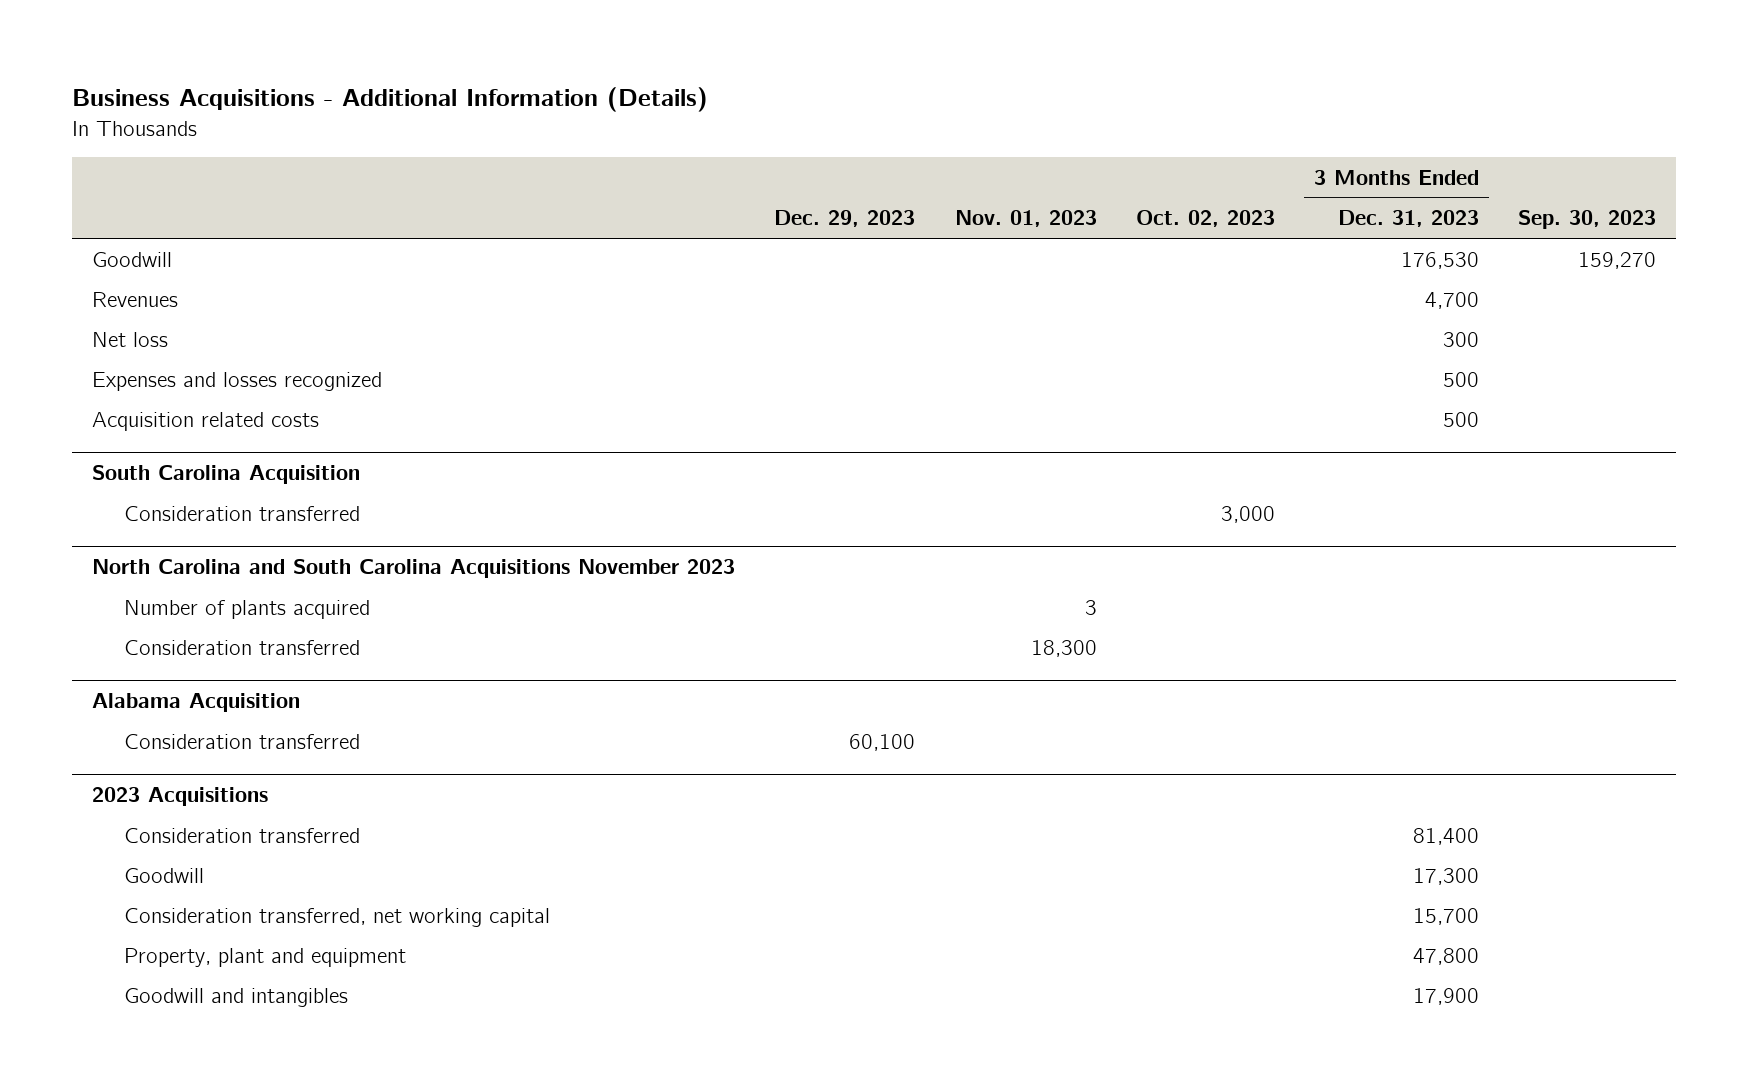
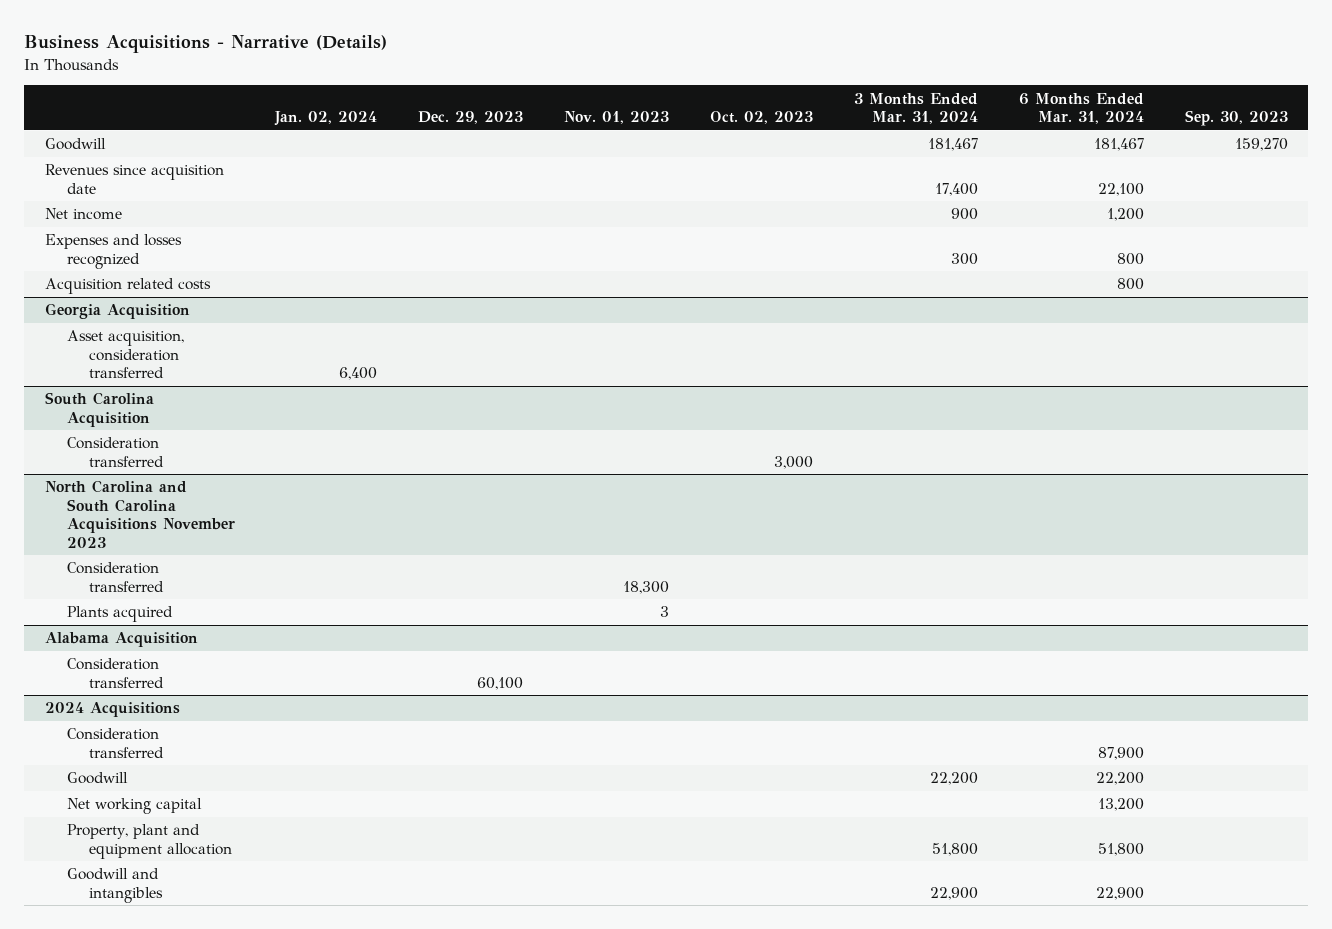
- Business Acquisitions - Additional Information (Details)
+ Business Acquisitions - Narrative (Details)
- | Dec. 29, 2023 | Nov. 01, 2023 | Oct. 02, 2023 | 3 Months Ended Dec. 31, 2023 | Sep. 30, 2023
+ | Jan. 02, 2024 | Dec. 29, 2023 | Nov. 01, 2023 | Oct. 02, 2023 | 3 Months Ended Mar. 31, 2024 | 6 Months Ended Mar. 31, 2024 | Sep. 30, 2023
- Revenues | | | | 4,700 |
- Net loss | | | | 300 |
+ Revenues since acquisition date | | | | | 17,400 | 22,100 |
+ Net income | | | | | 900 | 1,200 |
+ Georgia Acquisition
+ Asset acquisition, consideration transferred | 6,400 | | | | | |
@ North Carolina and South Carolina Acquisitions November 2023
- Number of plants acquired | | 3 | | |
+ Plants acquired | | | 3 | | | |
- 2023 Acquisitions
- Consideration transferred | | | | 81,400 |
- Goodwill | | | | 17,300 |
- Consideration transferred, net working capital | | | | 15,700 |
- Property, plant and equipment | | | | 47,800 |
- Goodwill and intangibles | | | | 17,900 |
+ 2024 Acquisitions
+ Consideration transferred | | | | | | 87,900 |
+ Goodwill | | | | | 22,200 | 22,200 |
+ Net working capital | | | | | | 13,200 |
+ Property, plant and equipment allocation | | | | | 51,800 | 51,800 |
+ Goodwill and intangibles | | | | | 22,900 | 22,900 |

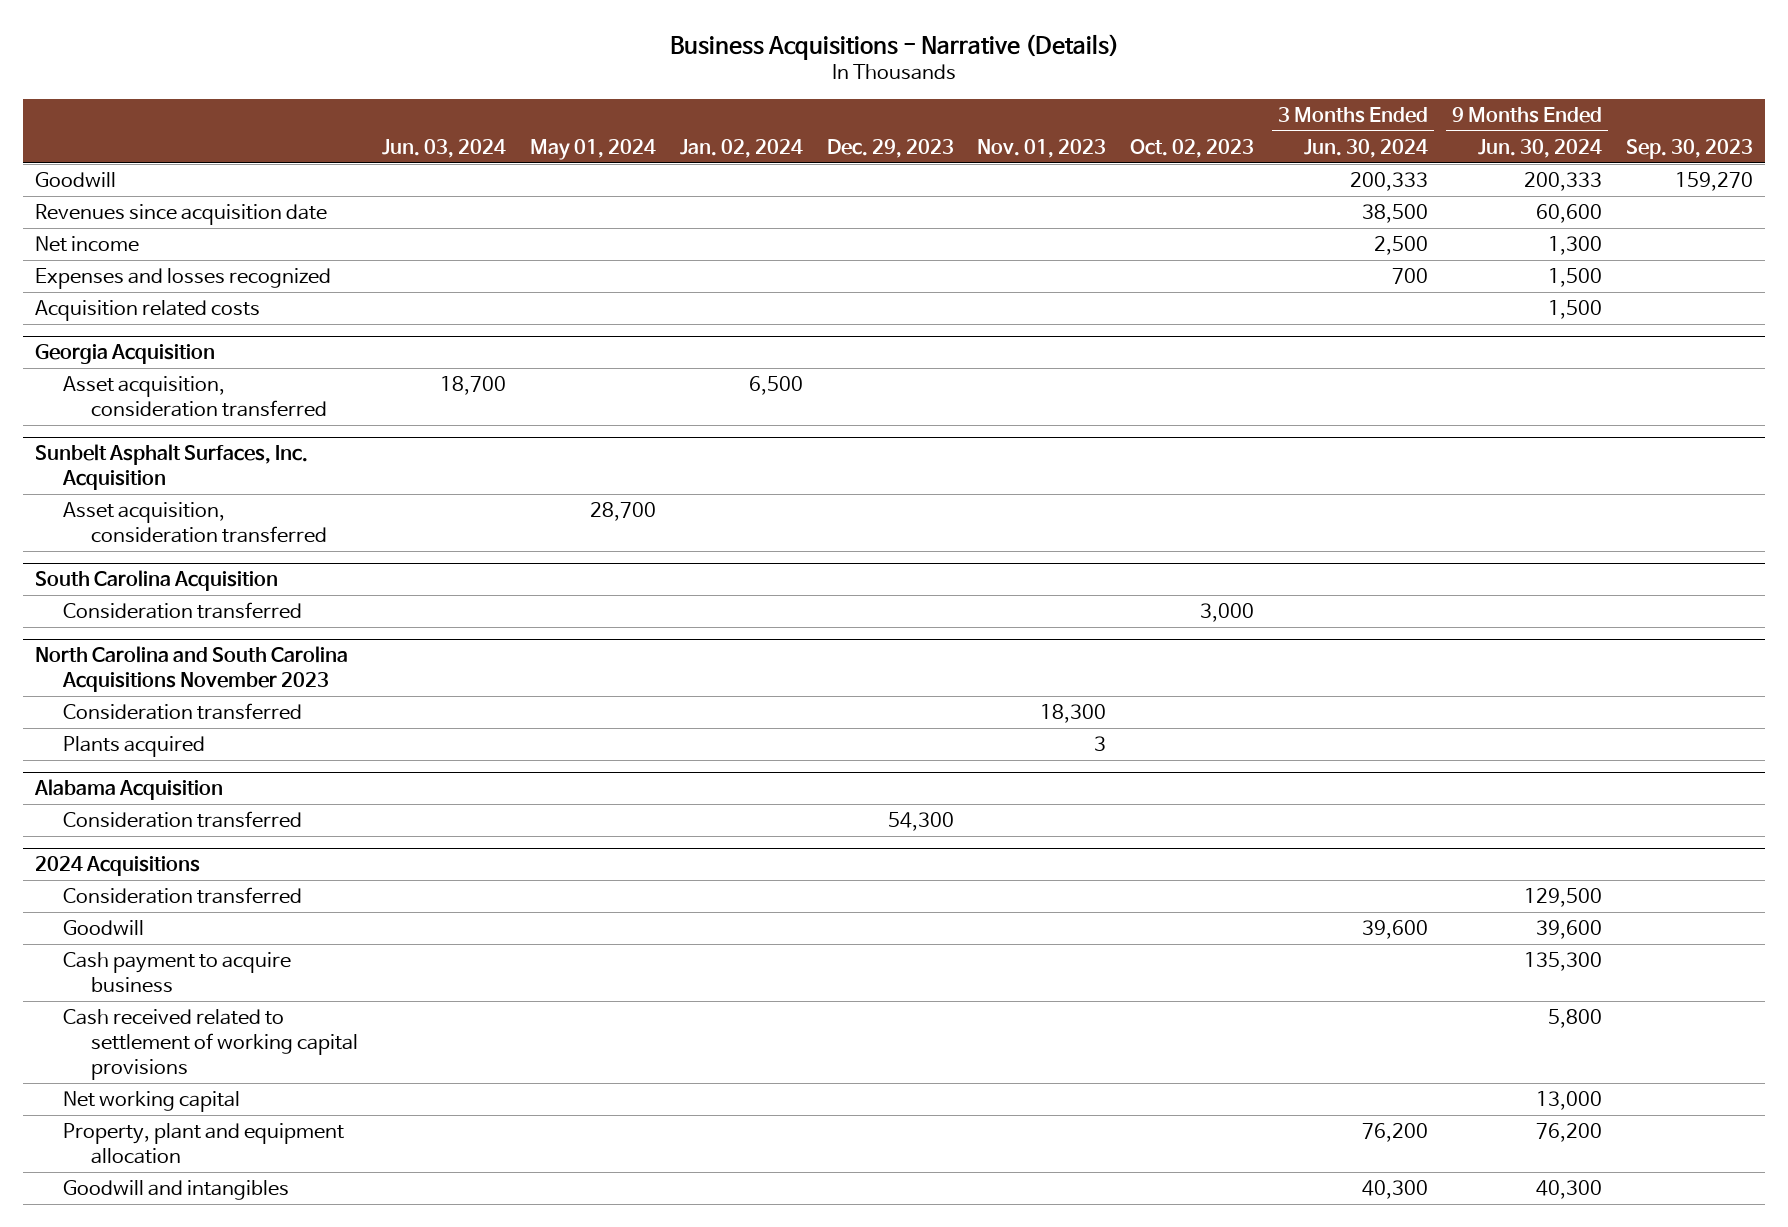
- | Jan. 02, 2024 | Dec. 29, 2023 | Nov. 01, 2023 | Oct. 02, 2023 | 3 Months Ended Mar. 31, 2024 | 6 Months Ended Mar. 31, 2024 | Sep. 30, 2023
+ | Jun. 03, 2024 | May 01, 2024 | Jan. 02, 2024 | Dec. 29, 2023 | Nov. 01, 2023 | Oct. 02, 2023 | 3 Months Ended Jun. 30, 2024 | 9 Months Ended Jun. 30, 2024 | Sep. 30, 2023
@ Georgia Acquisition
- Asset acquisition, consideration transferred | 6,400 | | | | | |
+ Asset acquisition, consideration transferred | 18,700 | | 6,500 | | | | | |
+ Sunbelt Asphalt Surfaces, Inc. Acquisition
+ Asset acquisition, consideration transferred | | 28,700 | | | | | | |
@ Alabama Acquisition
- Consideration transferred | | 60,100 | | | | |
+ Consideration transferred | | | | 54,300 | | | | |
@ 2024 Acquisitions
+ Cash payment to acquire business | | | | | | | | 135,300 |
+ Cash received related to settlement of working capital provisions | | | | | | | | 5,800 |

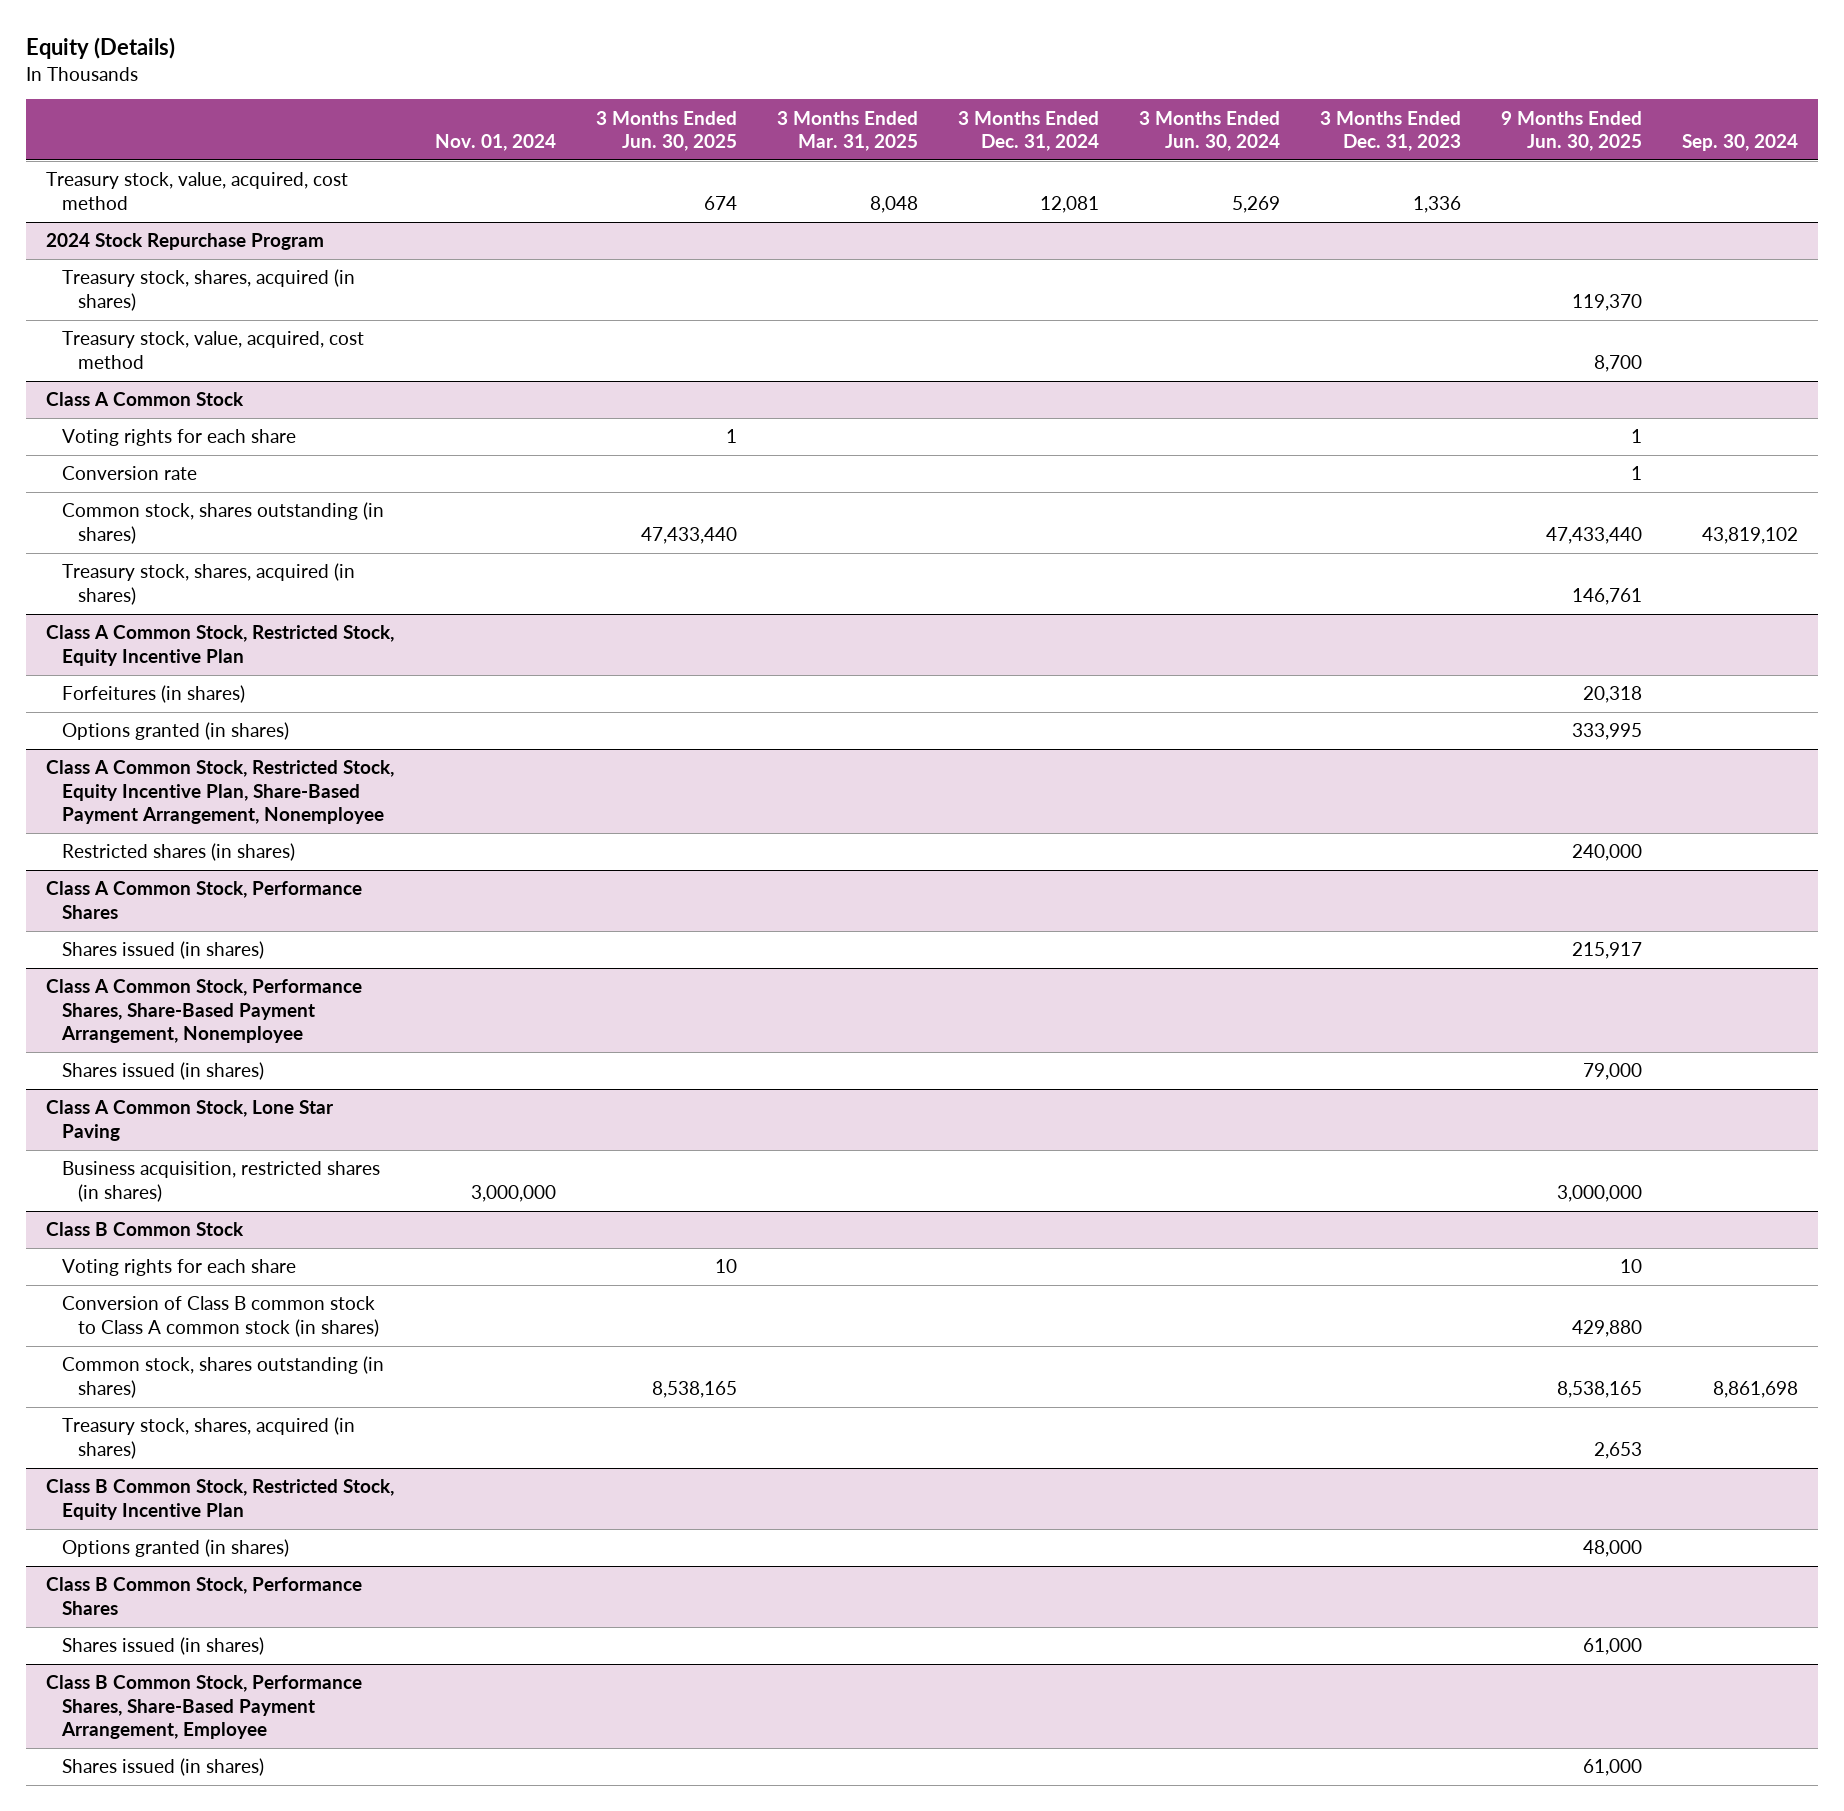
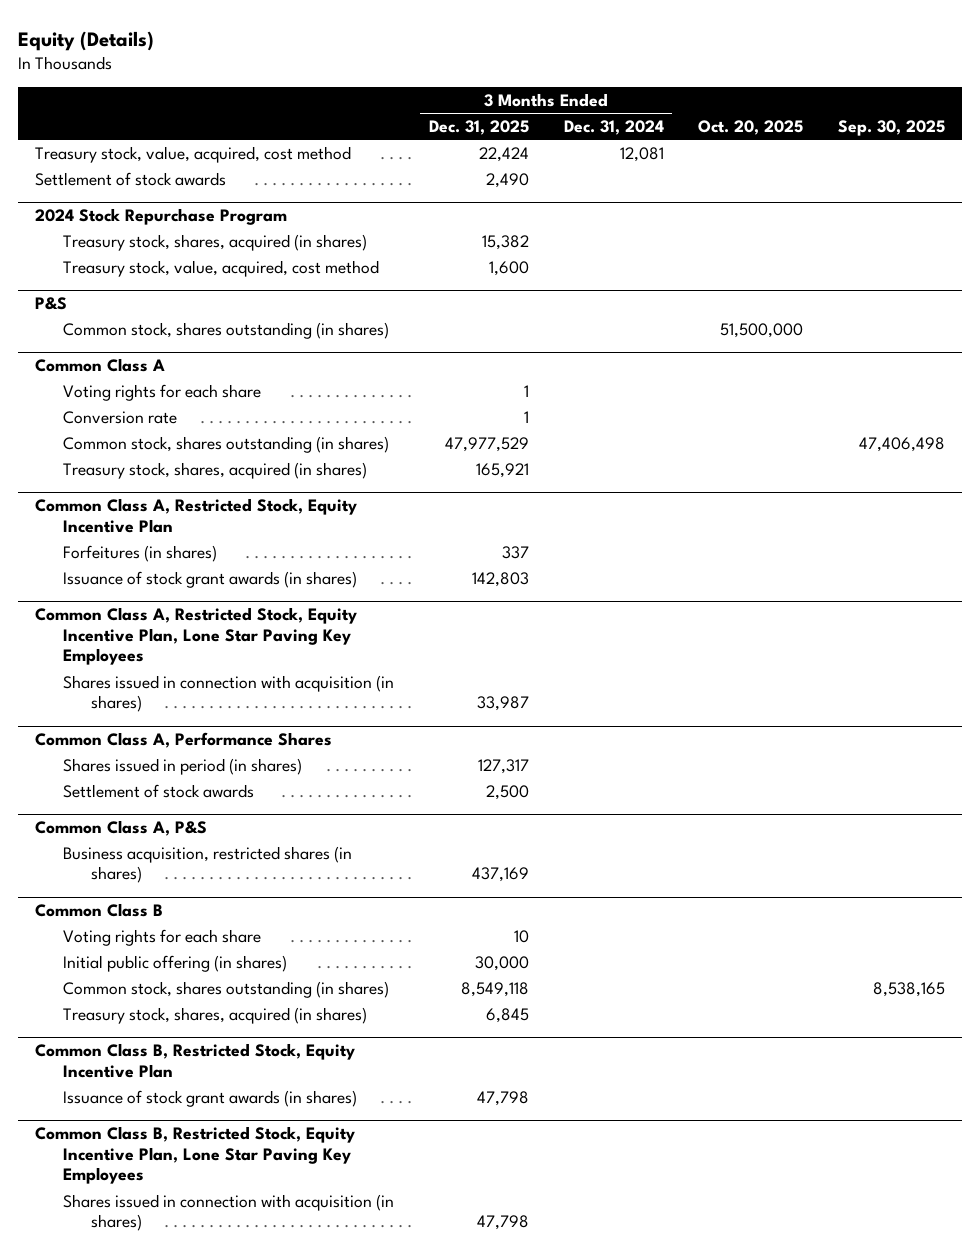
- | Nov. 01, 2024 | 3 Months Ended Jun. 30, 2025 | 3 Months Ended Mar. 31, 2025 | 3 Months Ended Dec. 31, 2024 | 3 Months Ended Jun. 30, 2024 | 3 Months Ended Dec. 31, 2023 | 9 Months Ended Jun. 30, 2025 | Sep. 30, 2024
+ | 3 Months Ended Dec. 31, 2025 | 3 Months Ended Dec. 31, 2024 | Oct. 20, 2025 | Sep. 30, 2025
+ Settlement of stock awards | 2,490 | | |
- Class A Common Stock
+ P&S
+ Common stock, shares outstanding (in shares) | | | 51,500,000 |
+ Common Class A
- Class A Common Stock, Restricted Stock, Equity Incentive Plan
+ Common Class A, Restricted Stock, Equity Incentive Plan
- Options granted (in shares) | | | | | | | 333,995 |
- Class A Common Stock, Restricted Stock, Equity Incentive Plan, Share-Based Payment Arrangement, Nonemployee
- Restricted shares (in shares) | | | | | | | 240,000 |
- Class A Common Stock, Performance Shares
- Shares issued (in shares) | | | | | | | 215,917 |
- Class A Common Stock, Performance Shares, Share-Based Payment Arrangement, Nonemployee
- Shares issued (in shares) | | | | | | | 79,000 |
- Class A Common Stock, Lone Star Paving
- Business acquisition, restricted shares (in shares) | 3,000,000 | | | | | | 3,000,000 |
- Class B Common Stock
+ Issuance of stock grant awards (in shares) | 142,803 | | |
+ Common Class A, Restricted Stock, Equity Incentive Plan, Lone Star Paving Key Employees
+ Shares issued in connection with acquisition (in shares) | 33,987 | | |
+ Common Class A, Performance Shares
+ Shares issued in period (in shares) | 127,317 | | |
+ Settlement of stock awards | 2,500 | | |
+ Common Class A, P&S
+ Business acquisition, restricted shares (in shares) | 437,169 | | |
+ Common Class B
- Conversion of Class B common stock to Class A common stock (in shares) | | | | | | | 429,880 |
+ Initial public offering (in shares) | 30,000 | | |
- Class B Common Stock, Restricted Stock, Equity Incentive Plan
- Options granted (in shares) | | | | | | | 48,000 |
- Class B Common Stock, Performance Shares
- Shares issued (in shares) | | | | | | | 61,000 |
- Class B Common Stock, Performance Shares, Share-Based Payment Arrangement, Employee
- Shares issued (in shares) | | | | | | | 61,000 |
+ Common Class B, Restricted Stock, Equity Incentive Plan
+ Issuance of stock grant awards (in shares) | 47,798 | | |
+ Common Class B, Restricted Stock, Equity Incentive Plan, Lone Star Paving Key Employees
+ Shares issued in connection with acquisition (in shares) | 47,798 | | |

